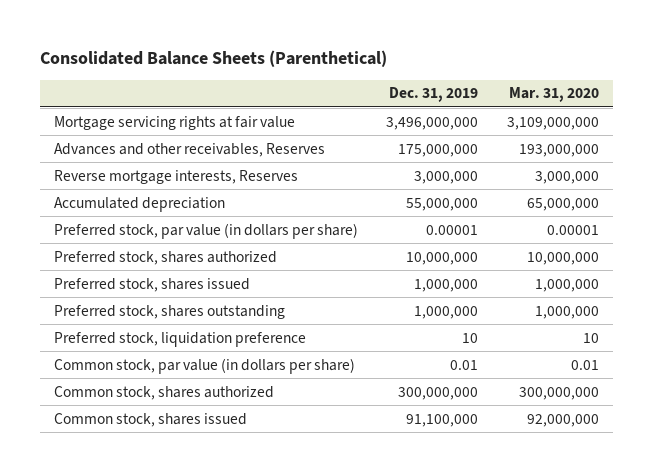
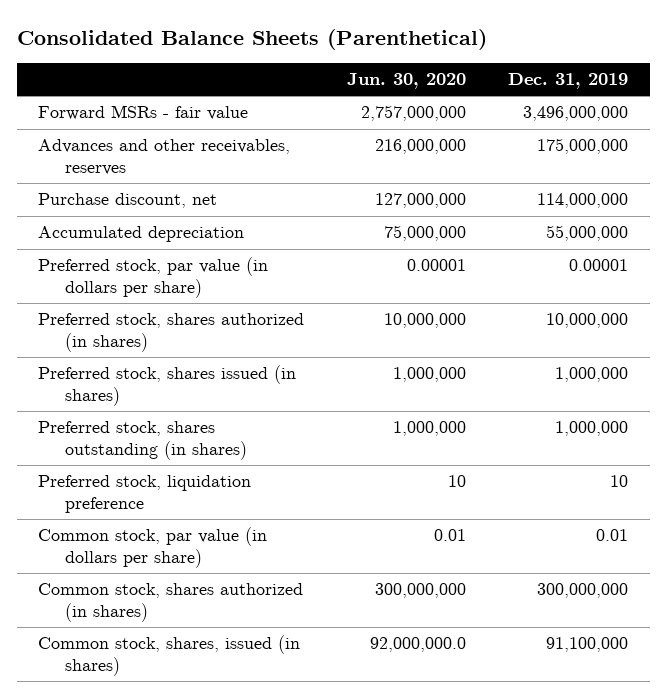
- | Dec. 31, 2019 | Mar. 31, 2020
+ | Jun. 30, 2020 | Dec. 31, 2019
- Mortgage servicing rights at fair value | 3,496,000,000 | 3,109,000,000
- Advances and other receivables, Reserves | 175,000,000 | 193,000,000
- Reverse mortgage interests, Reserves | 3,000,000 | 3,000,000
+ Forward MSRs - fair value | 2,757,000,000 | 3,496,000,000
+ Advances and other receivables, reserves | 216,000,000 | 175,000,000
+ Purchase discount, net | 127,000,000 | 114,000,000
- Preferred stock, shares authorized | 10,000,000 | 10,000,000
- Preferred stock, shares issued | 1,000,000 | 1,000,000
- Preferred stock, shares outstanding | 1,000,000 | 1,000,000
+ Preferred stock, shares authorized (in shares) | 10,000,000 | 10,000,000
+ Preferred stock, shares issued (in shares) | 1,000,000 | 1,000,000
+ Preferred stock, shares outstanding (in shares) | 1,000,000 | 1,000,000
- Common stock, shares authorized | 300,000,000 | 300,000,000
- Common stock, shares issued | 91,100,000 | 92,000,000
+ Common stock, shares authorized (in shares) | 300,000,000 | 300,000,000
+ Common stock, shares, issued (in shares) | 92,000,000.0 | 91,100,000

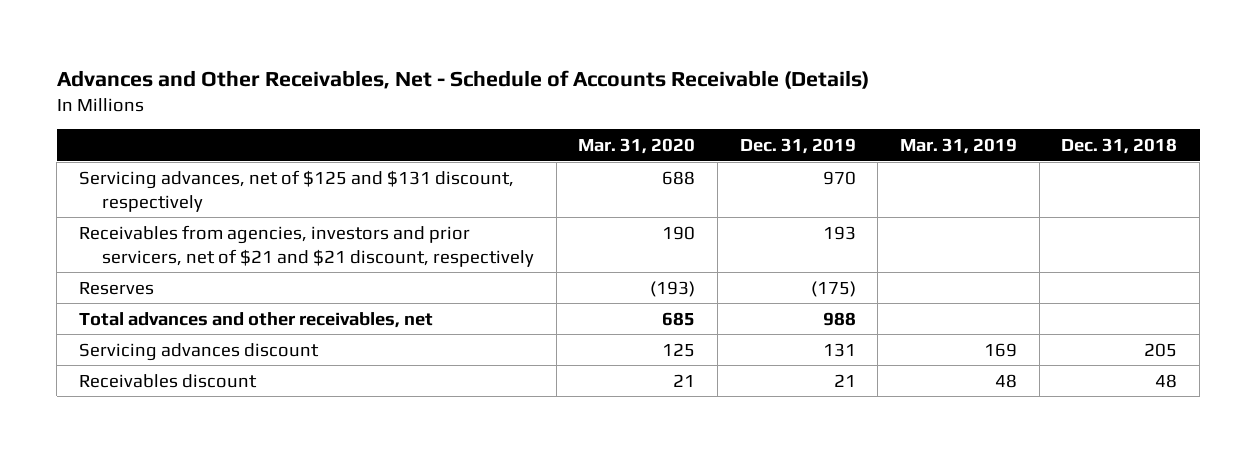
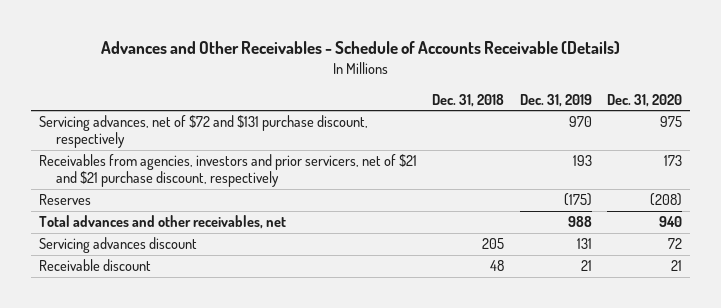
- Advances and Other Receivables, Net - Schedule of Accounts Receivable (Details)
+ Advances and Other Receivables - Schedule of Accounts Receivable (Details)
- | Mar. 31, 2020 | Dec. 31, 2019 | Mar. 31, 2019 | Dec. 31, 2018
+ | Dec. 31, 2018 | Dec. 31, 2019 | Dec. 31, 2020
- Servicing advances, net of $125 and $131 discount, respectively | 688 | 970 | |
- Receivables from agencies, investors and prior servicers, net of $21 and $21 discount, respectively | 190 | 193 | |
+ Servicing advances, net of $72 and $131 purchase discount, respectively | | 970 | 975
+ Receivables from agencies, investors and prior servicers, net of $21 and $21 purchase discount, respectively | | 193 | 173
- Receivables discount | 21 | 21 | 48 | 48
+ Receivable discount | 48 | 21 | 21

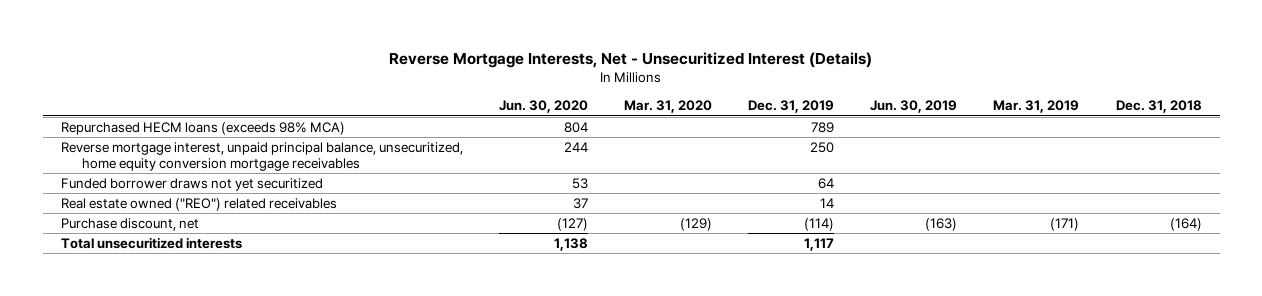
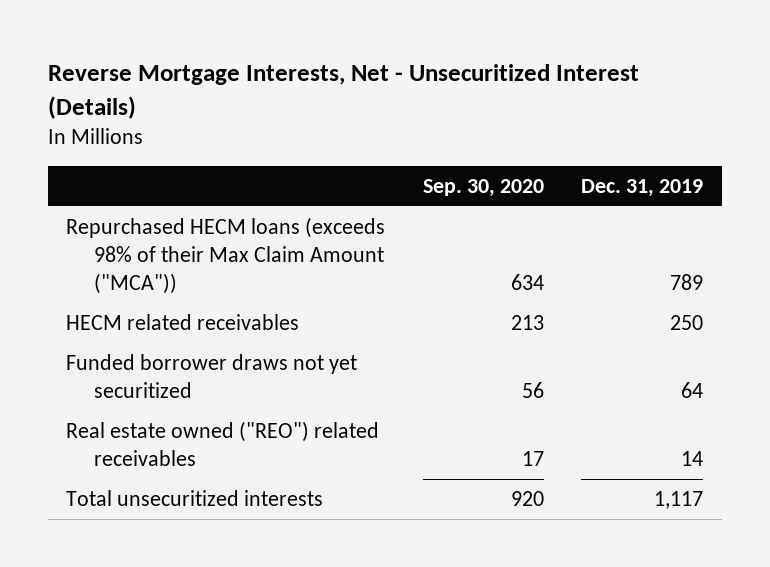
- | Jun. 30, 2020 | Mar. 31, 2020 | Dec. 31, 2019 | Jun. 30, 2019 | Mar. 31, 2019 | Dec. 31, 2018
+ | Sep. 30, 2020 | Dec. 31, 2019
- Repurchased HECM loans (exceeds 98% MCA) | 804 | | 789 | | |
- Reverse mortgage interest, unpaid principal balance, unsecuritized, home equity conversion mortgage receivables | 244 | | 250 | | |
+ Repurchased HECM loans (exceeds 98% of their Max Claim Amount ("MCA")) | 634 | 789
+ HECM related receivables | 213 | 250
- Purchase discount, net | (127) | (129) | (114) | (163) | (171) | (164)

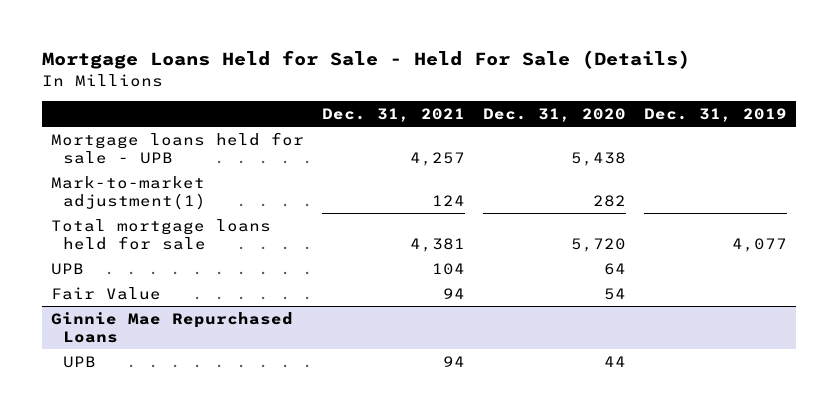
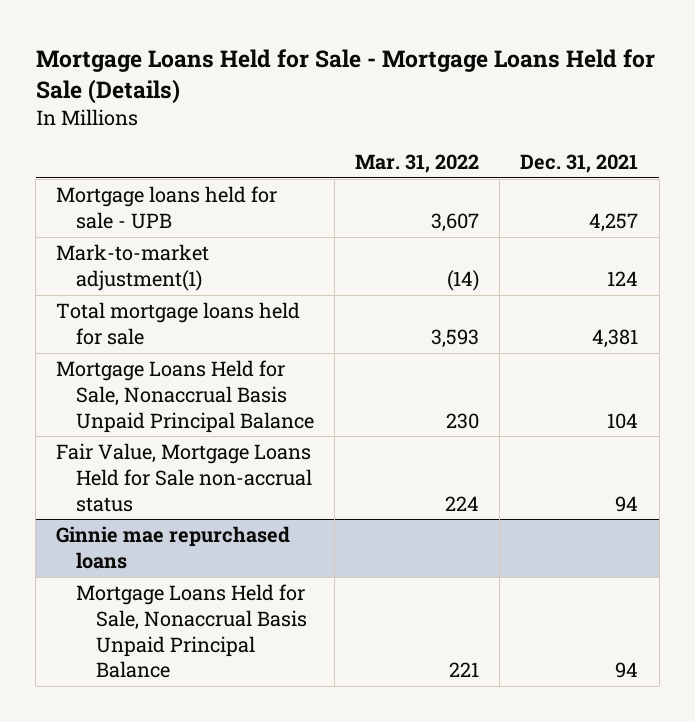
- Mortgage Loans Held for Sale - Held For Sale (Details)
+ Mortgage Loans Held for Sale - Mortgage Loans Held for Sale (Details)
- | Dec. 31, 2021 | Dec. 31, 2020 | Dec. 31, 2019
+ | Mar. 31, 2022 | Dec. 31, 2021
- UPB | 104 | 64 |
- Fair Value | 94 | 54 |
- Ginnie Mae Repurchased Loans
- UPB | 94 | 44 |
+ Mortgage Loans Held for Sale, Nonaccrual Basis Unpaid Principal Balance | 230 | 104
+ Fair Value, Mortgage Loans Held for Sale non-accrual status | 224 | 94
+ Ginnie mae repurchased loans
+ Mortgage Loans Held for Sale, Nonaccrual Basis Unpaid Principal Balance | 221 | 94

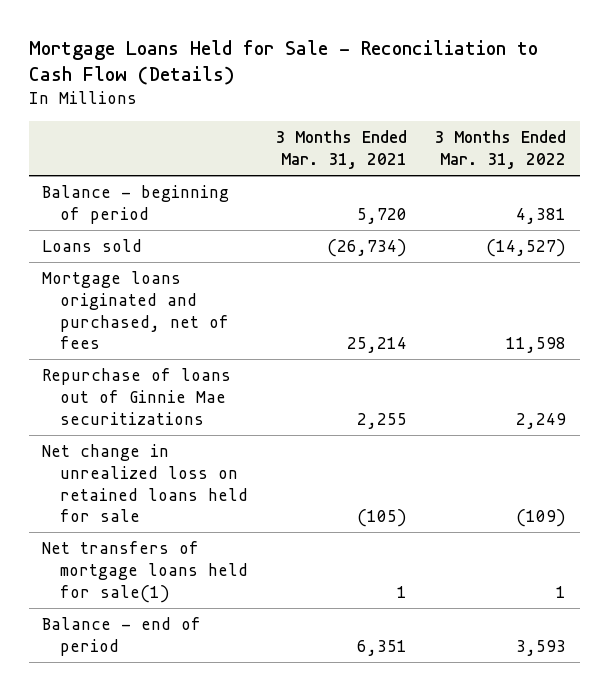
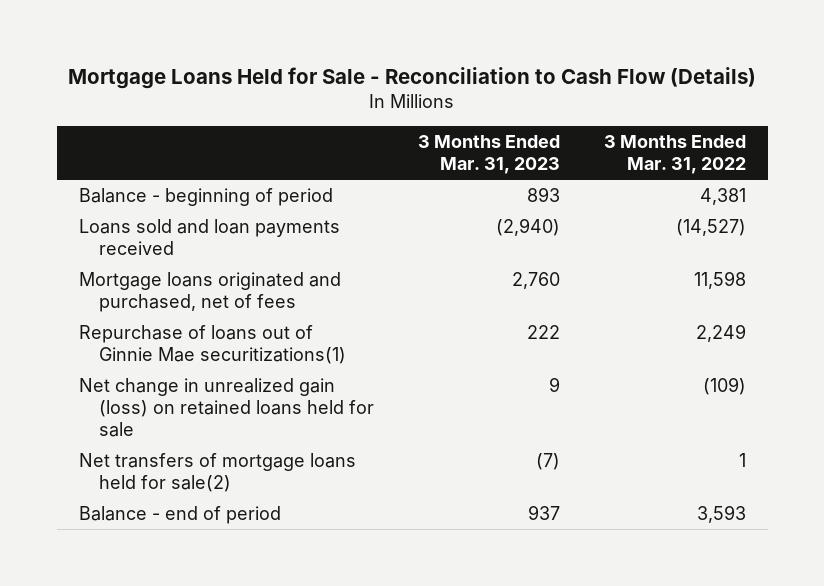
- | 3 Months Ended Mar. 31, 2021 | 3 Months Ended Mar. 31, 2022
+ | 3 Months Ended Mar. 31, 2023 | 3 Months Ended Mar. 31, 2022
- Loans sold | (26,734) | (14,527)
+ Loans sold and loan payments received | (2,940) | (14,527)
- Repurchase of loans out of Ginnie Mae securitizations | 2,255 | 2,249
- Net change in unrealized loss on retained loans held for sale | (105) | (109)
- Net transfers of mortgage loans held for sale(1) | 1 | 1
+ Repurchase of loans out of Ginnie Mae securitizations(1) | 222 | 2,249
+ Net change in unrealized gain (loss) on retained loans held for sale | 9 | (109)
+ Net transfers of mortgage loans held for sale(2) | (7) | 1

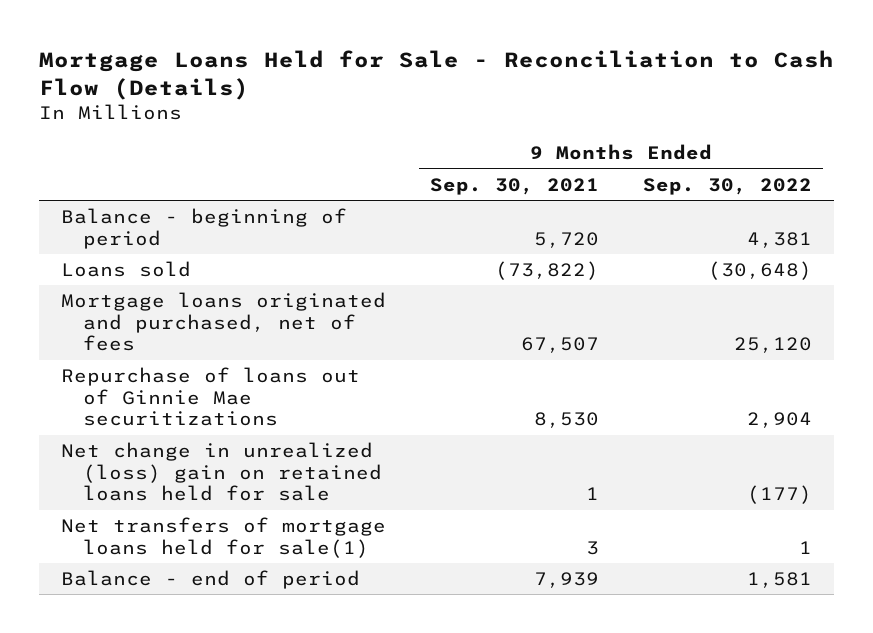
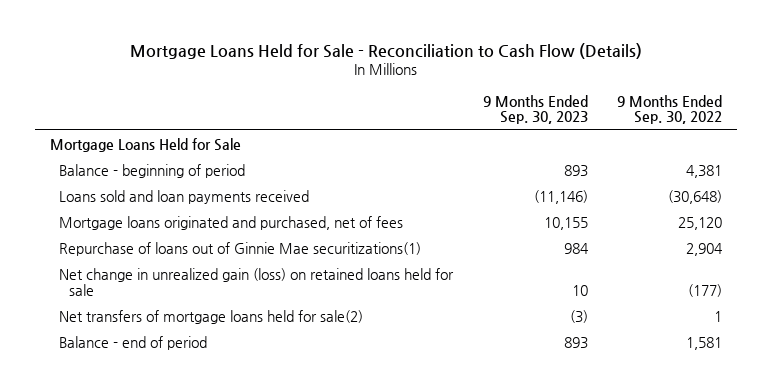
- | 9 Months Ended Sep. 30, 2021 | 9 Months Ended Sep. 30, 2022
+ | 9 Months Ended Sep. 30, 2023 | 9 Months Ended Sep. 30, 2022
+ Mortgage Loans Held for Sale
- Loans sold | (73,822) | (30,648)
+ Loans sold and loan payments received | (11,146) | (30,648)
- Repurchase of loans out of Ginnie Mae securitizations | 8,530 | 2,904
- Net change in unrealized (loss) gain on retained loans held for sale | 1 | (177)
- Net transfers of mortgage loans held for sale(1) | 3 | 1
+ Repurchase of loans out of Ginnie Mae securitizations(1) | 984 | 2,904
+ Net change in unrealized gain (loss) on retained loans held for sale | 10 | (177)
+ Net transfers of mortgage loans held for sale(2) | (3) | 1

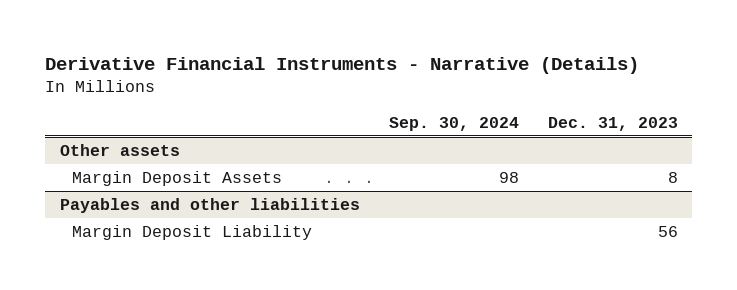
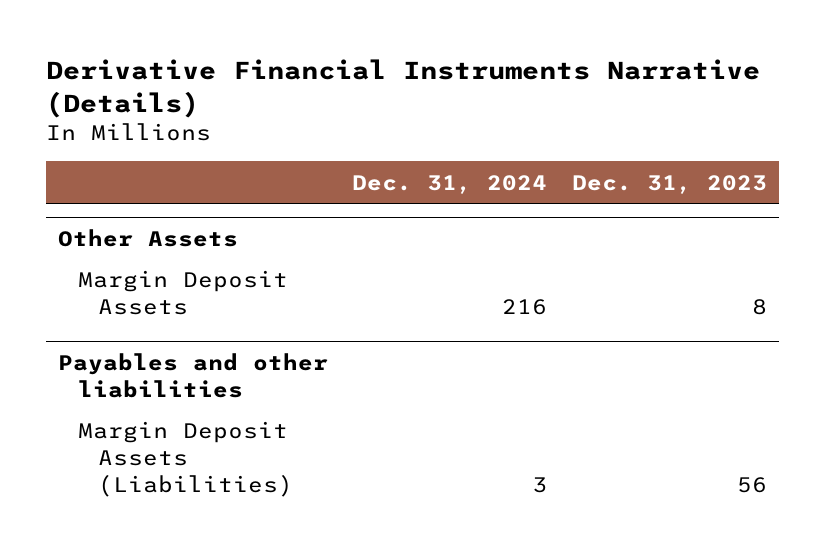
- Derivative Financial Instruments - Narrative (Details)
+ Derivative Financial Instruments Narrative (Details)
- | Sep. 30, 2024 | Dec. 31, 2023
+ | Dec. 31, 2024 | Dec. 31, 2023
- Other assets
+ Other Assets
@ Payables and other liabilities
- Margin Deposit Liability | | 56
+ Margin Deposit Assets (Liabilities) | 3 | 56

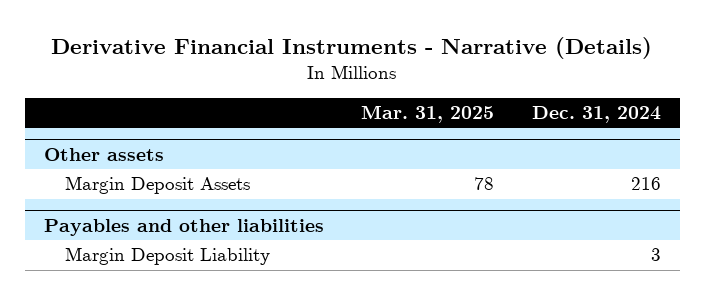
- Derivative Financial Instruments Narrative (Details)
+ Derivative Financial Instruments - Narrative (Details)
- | Dec. 31, 2024 | Dec. 31, 2023
+ | Mar. 31, 2025 | Dec. 31, 2024
- Other Assets
+ Other assets
@ Payables and other liabilities
- Margin Deposit Assets (Liabilities) | 3 | 56
+ Margin Deposit Liability | | 3

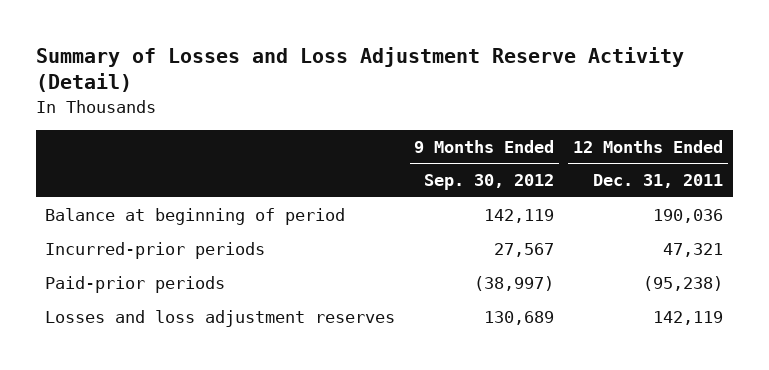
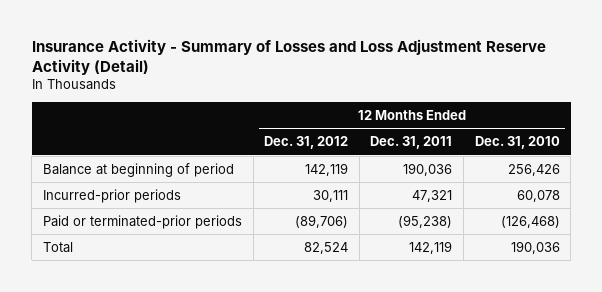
- Summary of Losses and Loss Adjustment Reserve Activity (Detail)
+ Insurance Activity - Summary of Losses and Loss Adjustment Reserve Activity (Detail)
- | 9 Months Ended Sep. 30, 2012 | 12 Months Ended Dec. 31, 2011
+ | 12 Months Ended Dec. 31, 2012 | 12 Months Ended Dec. 31, 2011 | 12 Months Ended Dec. 31, 2010
- Paid-prior periods | (38,997) | (95,238)
- Losses and loss adjustment reserves | 130,689 | 142,119
+ Paid or terminated-prior periods | (89,706) | (95,238) | (126,468)
+ Total | 82,524 | 142,119 | 190,036

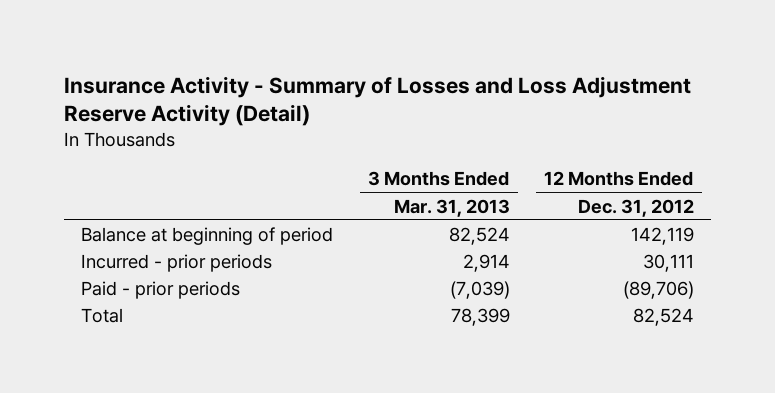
- | 12 Months Ended Dec. 31, 2012 | 12 Months Ended Dec. 31, 2011 | 12 Months Ended Dec. 31, 2010
+ | 3 Months Ended Mar. 31, 2013 | 12 Months Ended Dec. 31, 2012
- Incurred-prior periods | 30,111 | 47,321 | 60,078
- Paid or terminated-prior periods | (89,706) | (95,238) | (126,468)
+ Incurred - prior periods | 2,914 | 30,111
+ Paid - prior periods | (7,039) | (89,706)

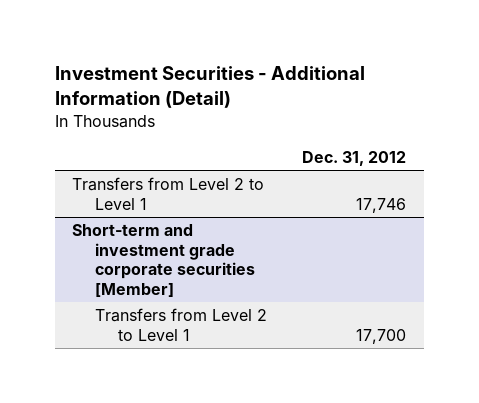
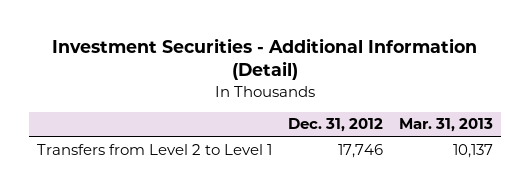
- | Dec. 31, 2012
+ | Dec. 31, 2012 | Mar. 31, 2013
- Short-term and investment grade corporate securities [Member]
- Transfers from Level 2 to Level 1 | 17,700

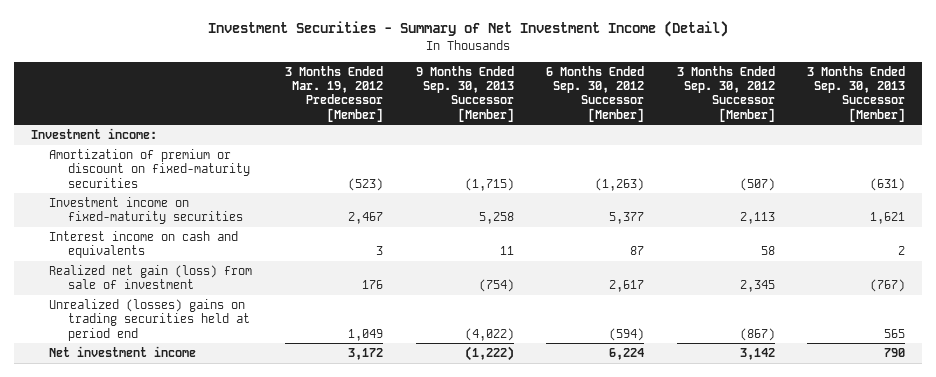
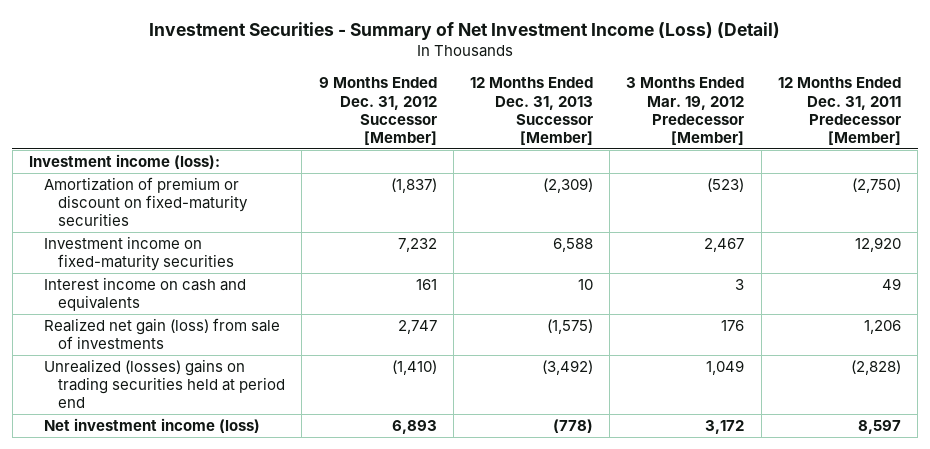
- Investment Securities - Summary of Net Investment Income (Detail)
+ Investment Securities - Summary of Net Investment Income (Loss) (Detail)
- | 3 Months Ended Mar. 19, 2012 Predecessor [Member] | 9 Months Ended Sep. 30, 2013 Successor [Member] | 6 Months Ended Sep. 30, 2012 Successor [Member] | 3 Months Ended Sep. 30, 2012 Successor [Member] | 3 Months Ended Sep. 30, 2013 Successor [Member]
+ | 9 Months Ended Dec. 31, 2012 Successor [Member] | 12 Months Ended Dec. 31, 2013 Successor [Member] | 3 Months Ended Mar. 19, 2012 Predecessor [Member] | 12 Months Ended Dec. 31, 2011 Predecessor [Member]
- Investment income:
+ Investment income (loss):
- Realized net gain (loss) from sale of investment | 176 | (754) | 2,617 | 2,345 | (767)
+ Realized net gain (loss) from sale of investments | 2,747 | (1,575) | 176 | 1,206
- Net investment income | 3,172 | (1,222) | 6,224 | 3,142 | 790
+ Net investment income (loss) | 6,893 | (778) | 3,172 | 8,597

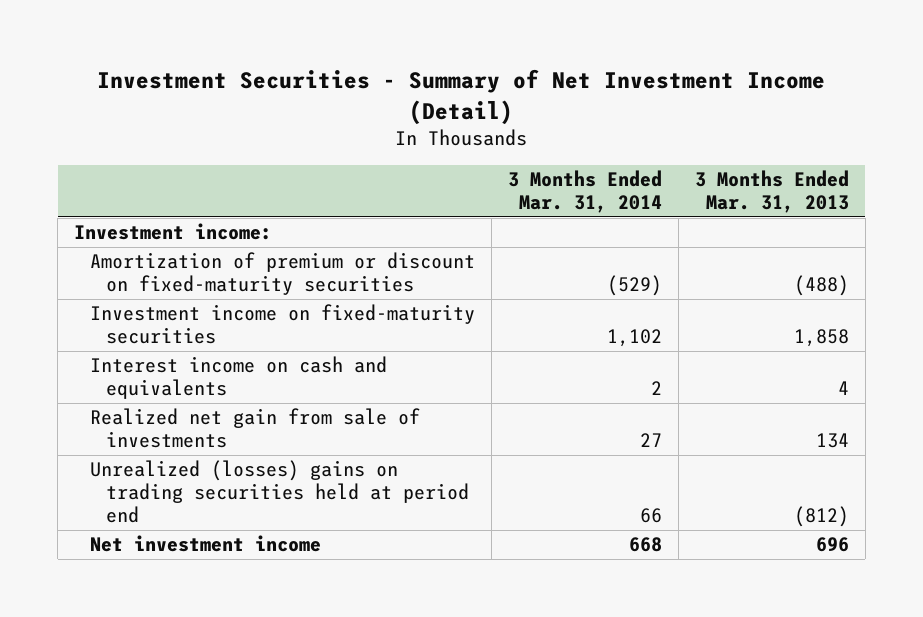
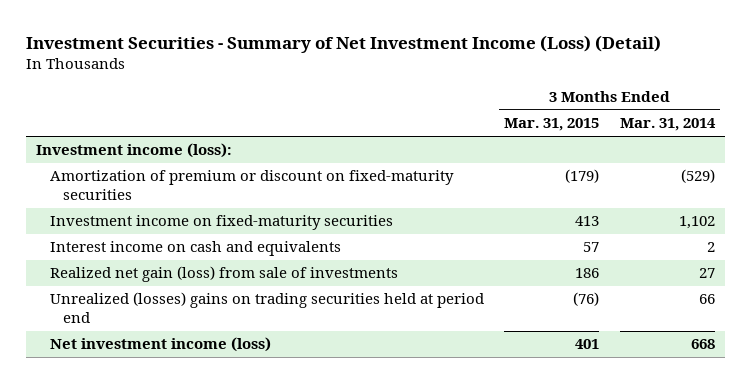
- Investment Securities - Summary of Net Investment Income (Detail)
+ Investment Securities - Summary of Net Investment Income (Loss) (Detail)
- | 3 Months Ended Mar. 31, 2014 | 3 Months Ended Mar. 31, 2013
+ | 3 Months Ended Mar. 31, 2015 | 3 Months Ended Mar. 31, 2014
- Investment income:
+ Investment income (loss):
- Realized net gain from sale of investments | 27 | 134
+ Realized net gain (loss) from sale of investments | 186 | 27
- Net investment income | 668 | 696
+ Net investment income (loss) | 401 | 668

